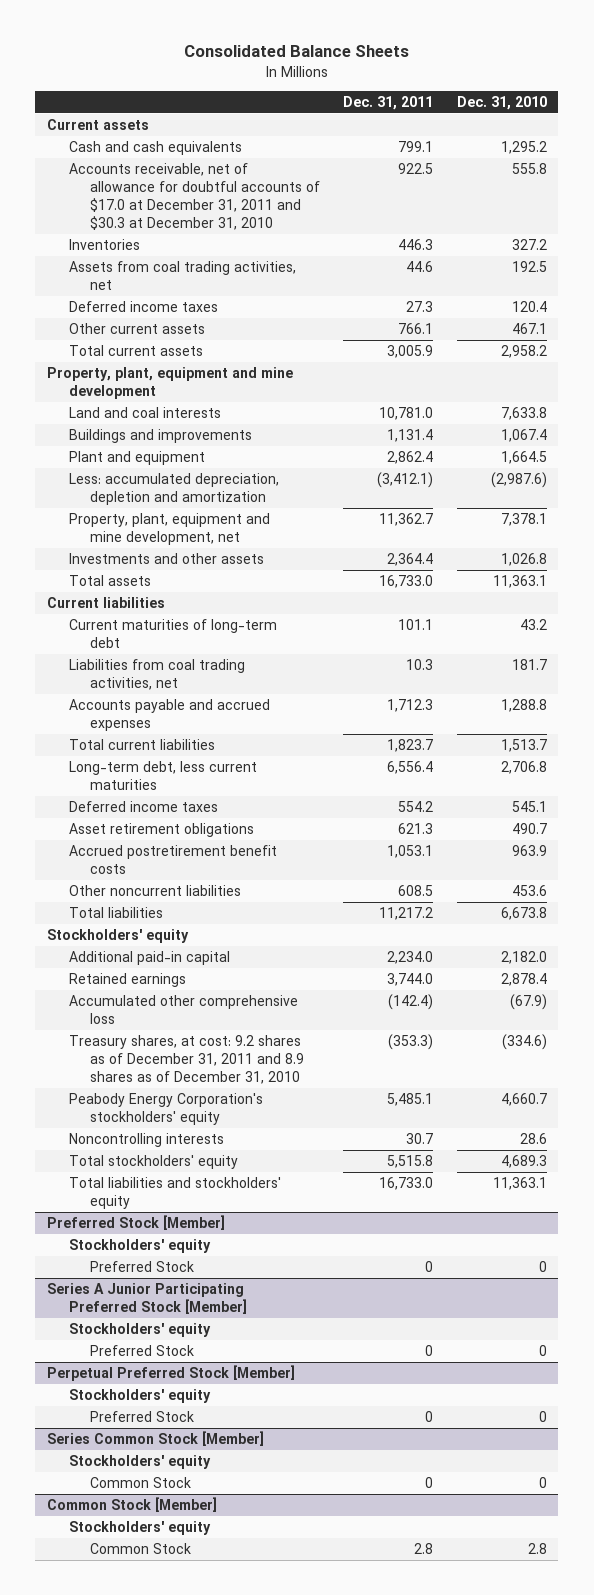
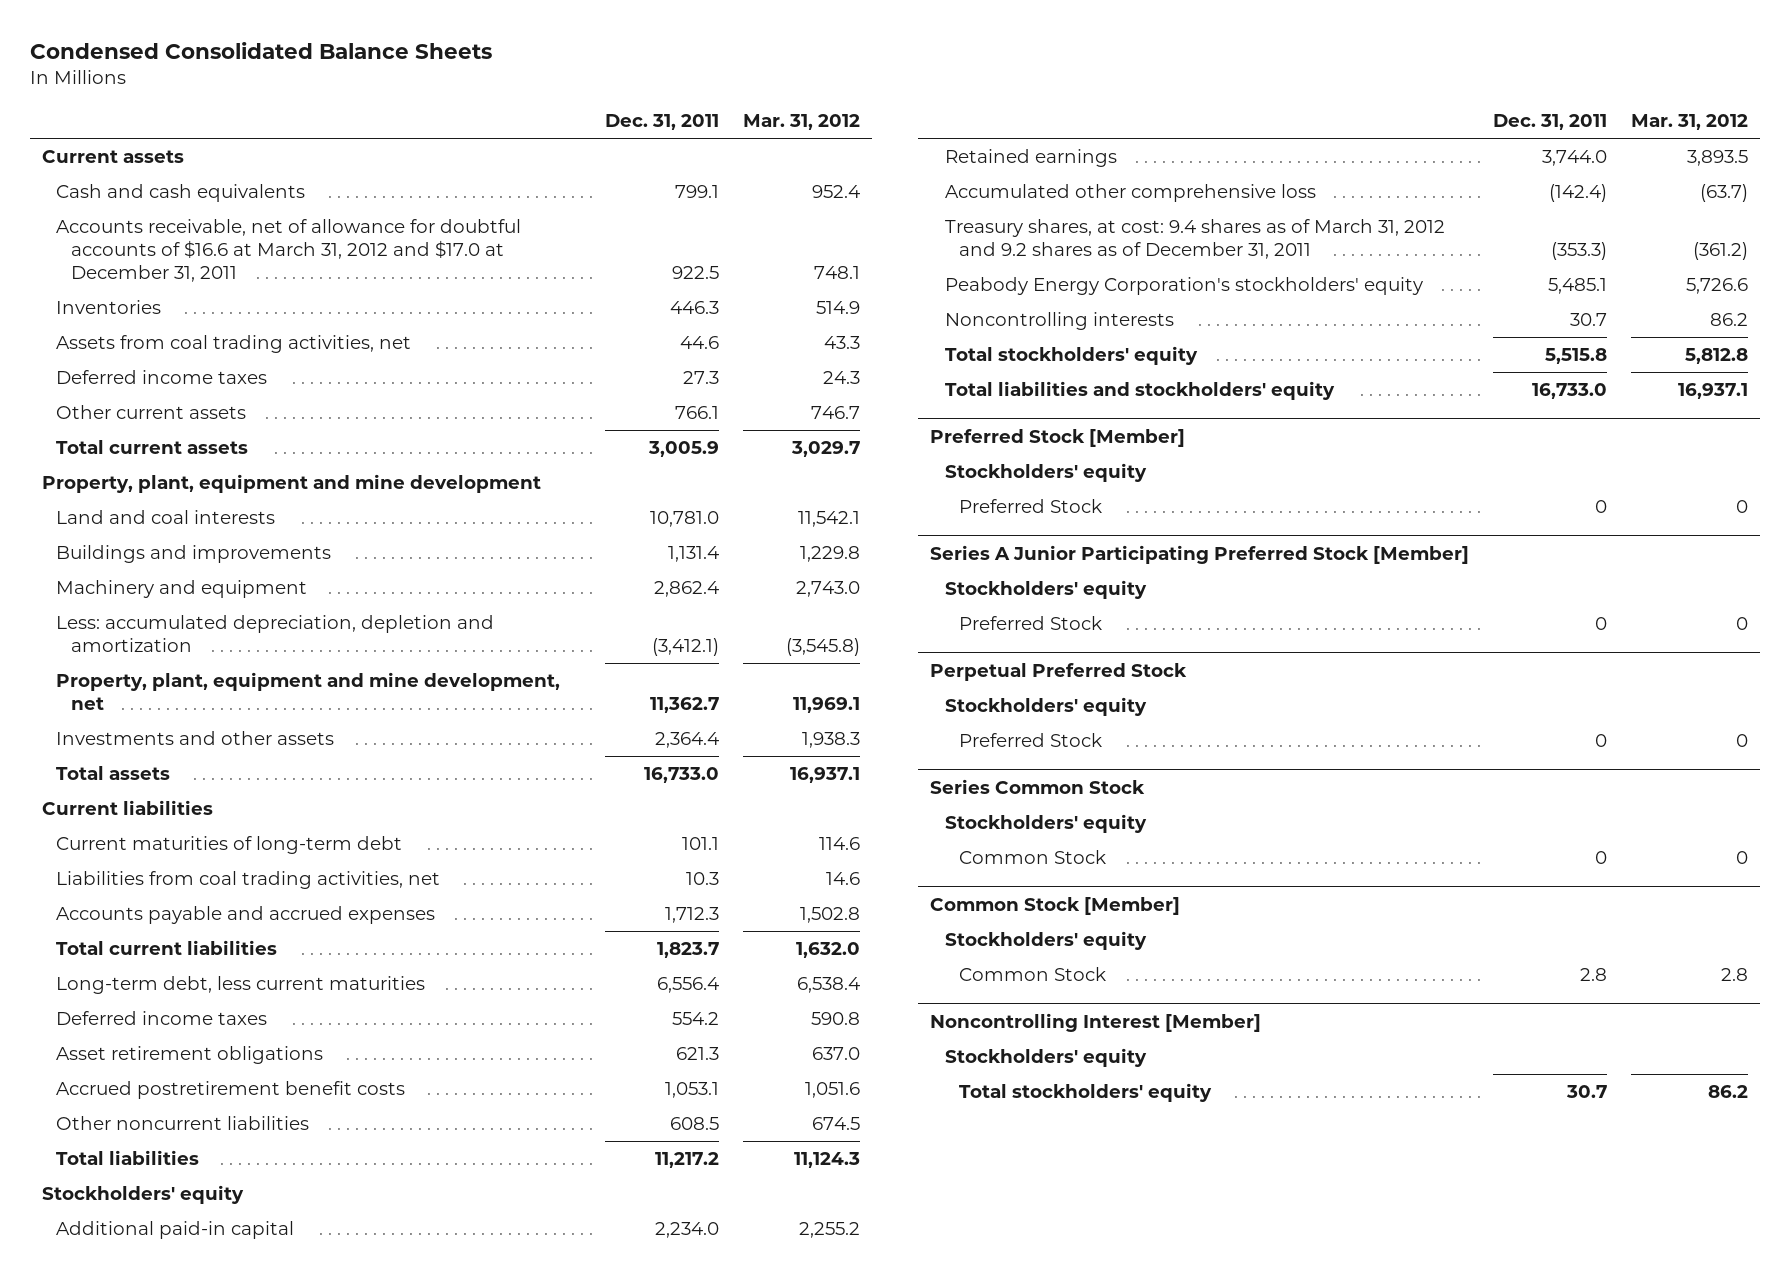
- Consolidated Balance Sheets
+ Condensed Consolidated Balance Sheets
- | Dec. 31, 2011 | Dec. 31, 2010
+ | Dec. 31, 2011 | Mar. 31, 2012
- Accounts receivable, net of allowance for doubtful accounts of $17.0 at December 31, 2011 and $30.3 at December 31, 2010 | 922.5 | 555.8
+ Accounts receivable, net of allowance for doubtful accounts of $16.6 at March 31, 2012 and $17.0 at December 31, 2011 | 922.5 | 748.1
- Plant and equipment | 2,862.4 | 1,664.5
+ Machinery and equipment | 2,862.4 | 2,743.0
- Treasury shares, at cost: 9.2 shares as of December 31, 2011 and 8.9 shares as of December 31, 2010 | (353.3) | (334.6)
+ Treasury shares, at cost: 9.4 shares as of March 31, 2012 and 9.2 shares as of December 31, 2011 | (353.3) | (361.2)
- Perpetual Preferred Stock [Member]
+ Perpetual Preferred Stock
- Series Common Stock [Member]
+ Series Common Stock
+ Noncontrolling Interest [Member]
+ Stockholders' equity
+ Total stockholders' equity | 30.7 | 86.2

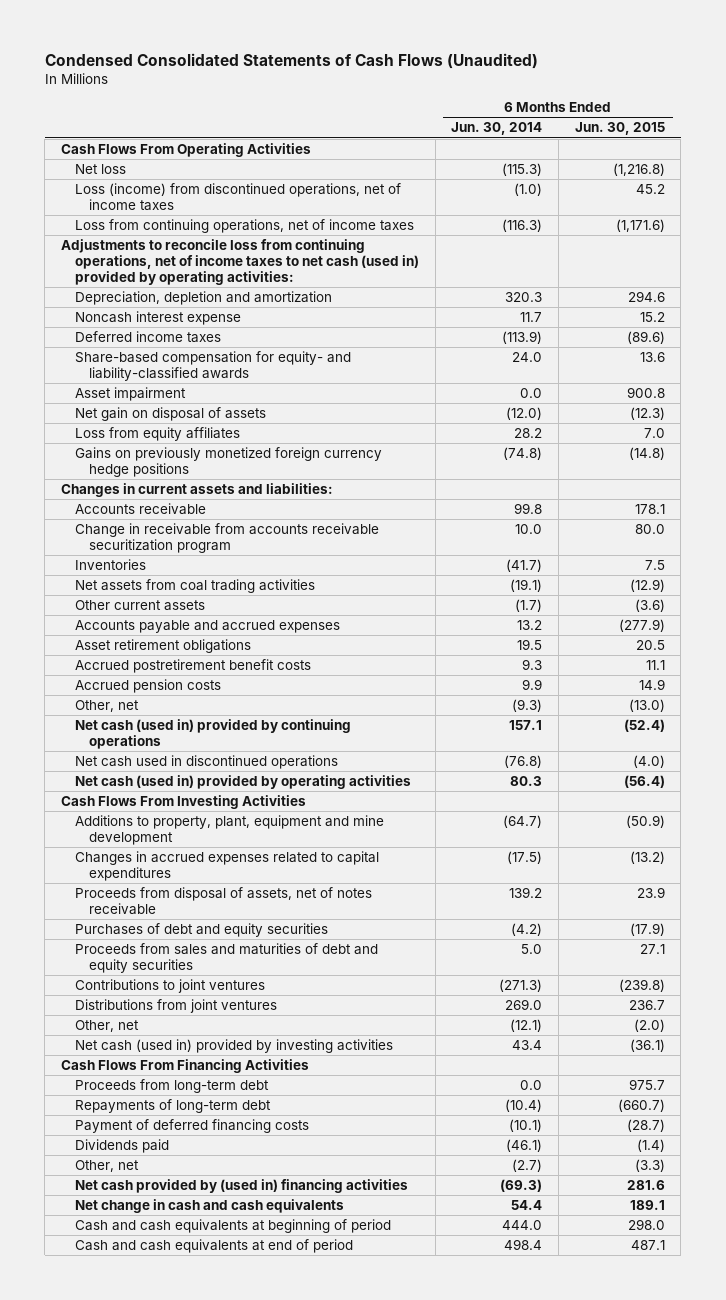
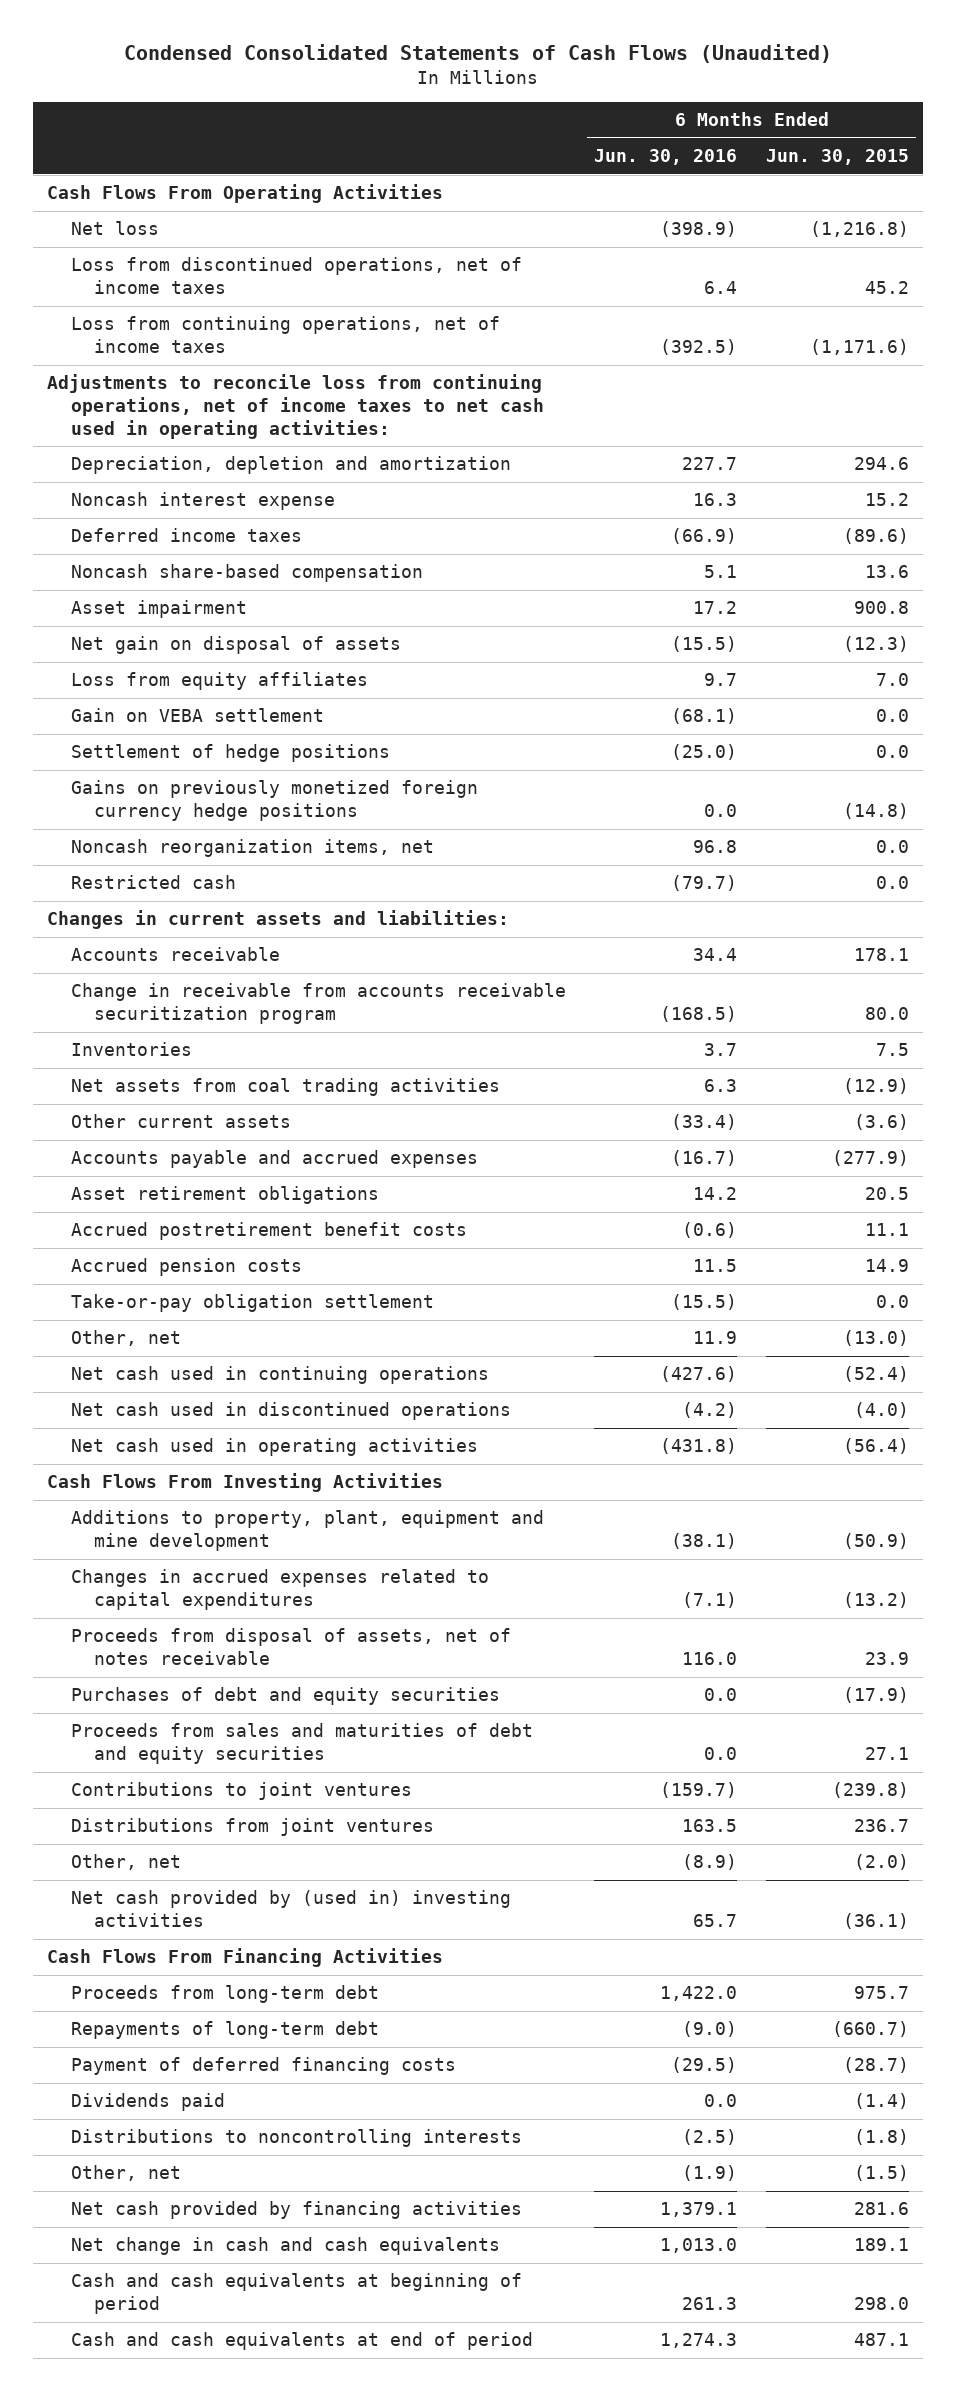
- | 6 Months Ended Jun. 30, 2014 | 6 Months Ended Jun. 30, 2015
+ | 6 Months Ended Jun. 30, 2016 | 6 Months Ended Jun. 30, 2015
- Loss (income) from discontinued operations, net of income taxes | (1.0) | 45.2
+ Loss from discontinued operations, net of income taxes | 6.4 | 45.2
- Adjustments to reconcile loss from continuing operations, net of income taxes to net cash (used in) provided by operating activities:
+ Adjustments to reconcile loss from continuing operations, net of income taxes to net cash used in operating activities:
- Share-based compensation for equity- and liability-classified awards | 24.0 | 13.6
+ Noncash share-based compensation | 5.1 | 13.6
+ Gain on VEBA settlement | (68.1) | 0.0
+ Settlement of hedge positions | (25.0) | 0.0
+ Noncash reorganization items, net | 96.8 | 0.0
+ Restricted cash | (79.7) | 0.0
+ Take-or-pay obligation settlement | (15.5) | 0.0
- Net cash (used in) provided by continuing operations | 157.1 | (52.4)
+ Net cash used in continuing operations | (427.6) | (52.4)
- Net cash (used in) provided by operating activities | 80.3 | (56.4)
+ Net cash used in operating activities | (431.8) | (56.4)
- Net cash (used in) provided by investing activities | 43.4 | (36.1)
+ Net cash provided by (used in) investing activities | 65.7 | (36.1)
- Other, net | (2.7) | (3.3)
- Net cash provided by (used in) financing activities | (69.3) | 281.6
+ Distributions to noncontrolling interests | (2.5) | (1.8)
+ Other, net | (1.9) | (1.5)
+ Net cash provided by financing activities | 1,379.1 | 281.6

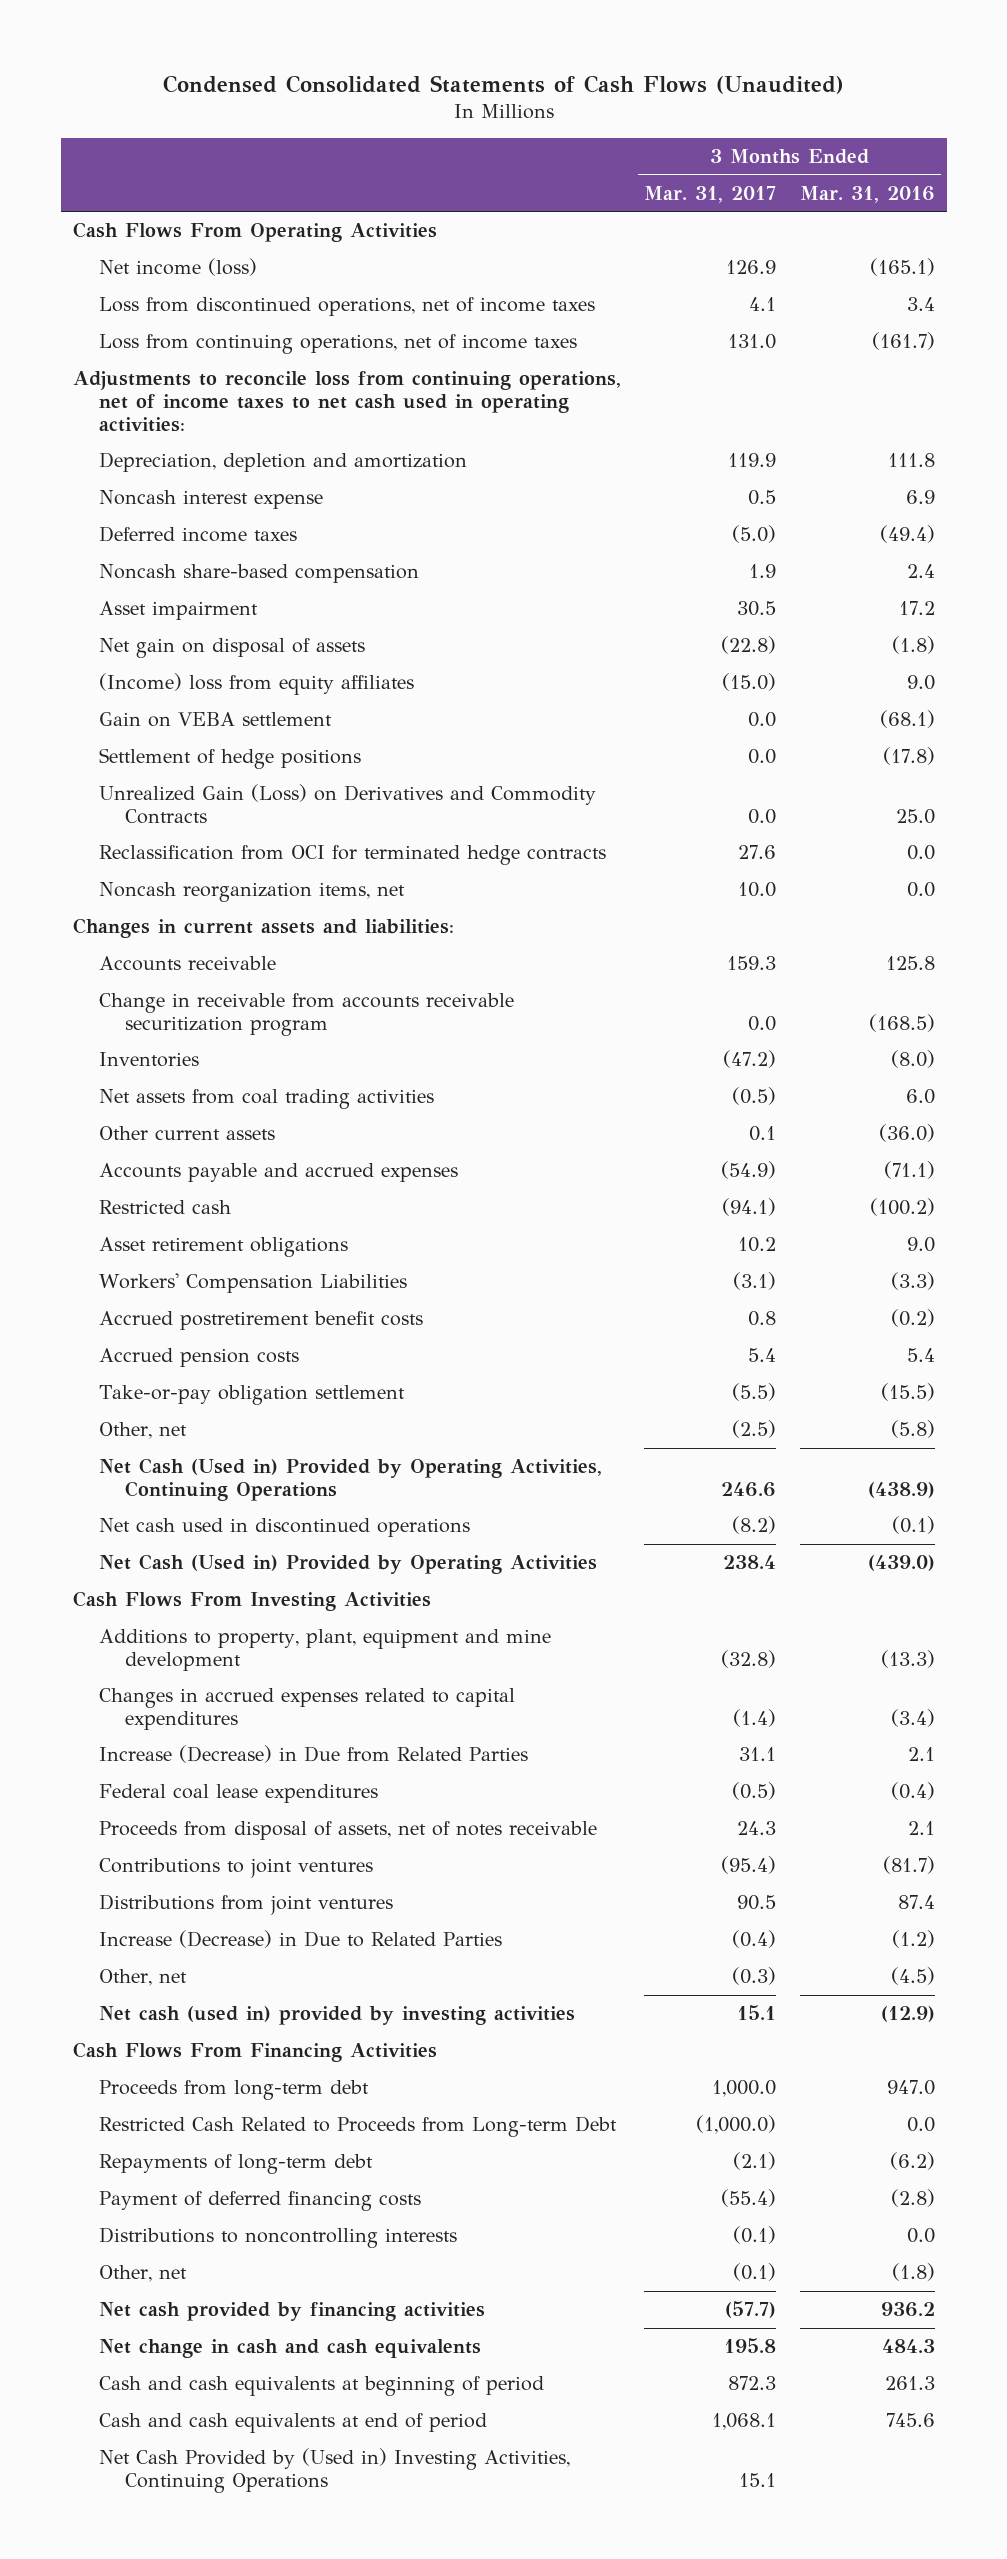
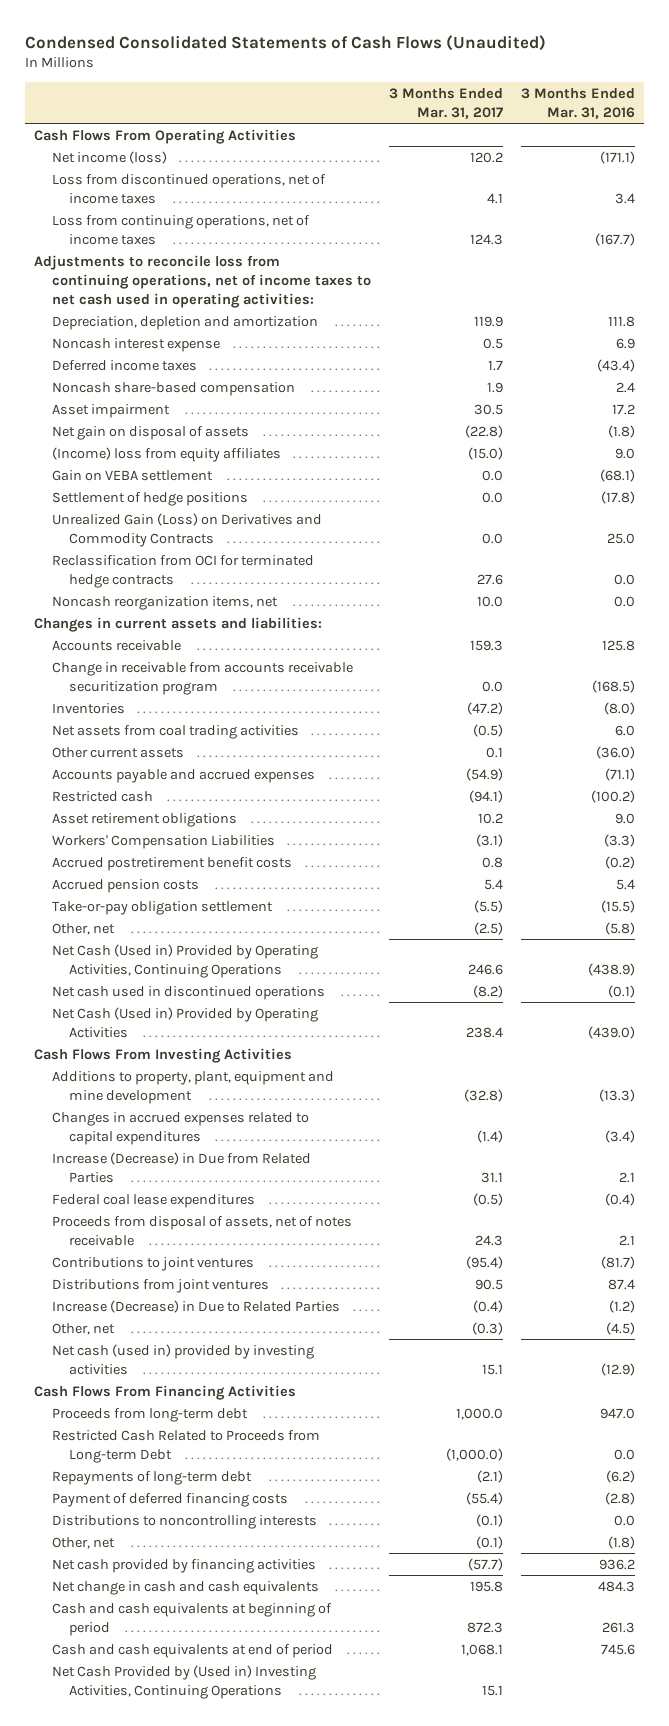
- Net income (loss) | 126.9 | (165.1)
+ Net income (loss) | 120.2 | (171.1)
- Loss from continuing operations, net of income taxes | 131.0 | (161.7)
+ Loss from continuing operations, net of income taxes | 124.3 | (167.7)
- Deferred income taxes | (5.0) | (49.4)
+ Deferred income taxes | 1.7 | (43.4)

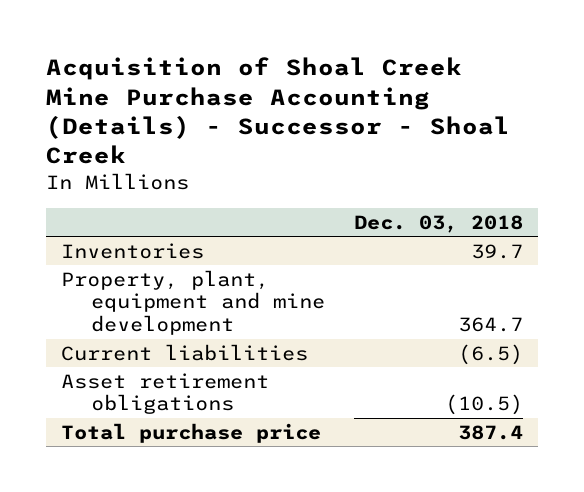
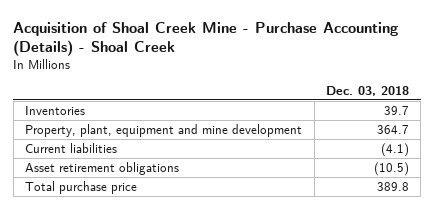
- Acquisition of Shoal Creek Mine Purchase Accounting (Details) - Successor - Shoal Creek
+ Acquisition of Shoal Creek Mine - Purchase Accounting (Details) - Shoal Creek
- Current liabilities | (6.5)
+ Current liabilities | (4.1)
- Total purchase price | 387.4
+ Total purchase price | 389.8

